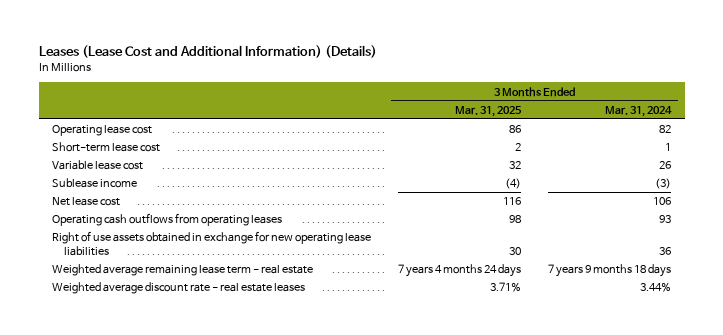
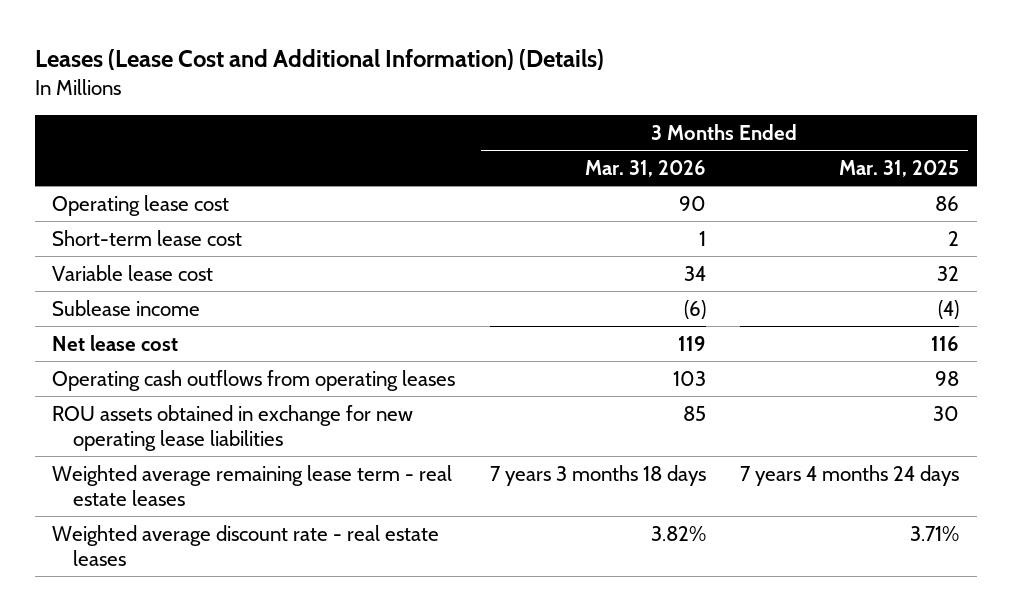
- | 3 Months Ended Mar. 31, 2025 | 3 Months Ended Mar. 31, 2024
+ | 3 Months Ended Mar. 31, 2026 | 3 Months Ended Mar. 31, 2025
- Right of use assets obtained in exchange for new operating lease liabilities | 30 | 36
- Weighted average remaining lease term - real estate | 7 years 4 months 24 days | 7 years 9 months 18 days
+ ROU assets obtained in exchange for new operating lease liabilities | 85 | 30
+ Weighted average remaining lease term - real estate leases | 7 years 3 months 18 days | 7 years 4 months 24 days

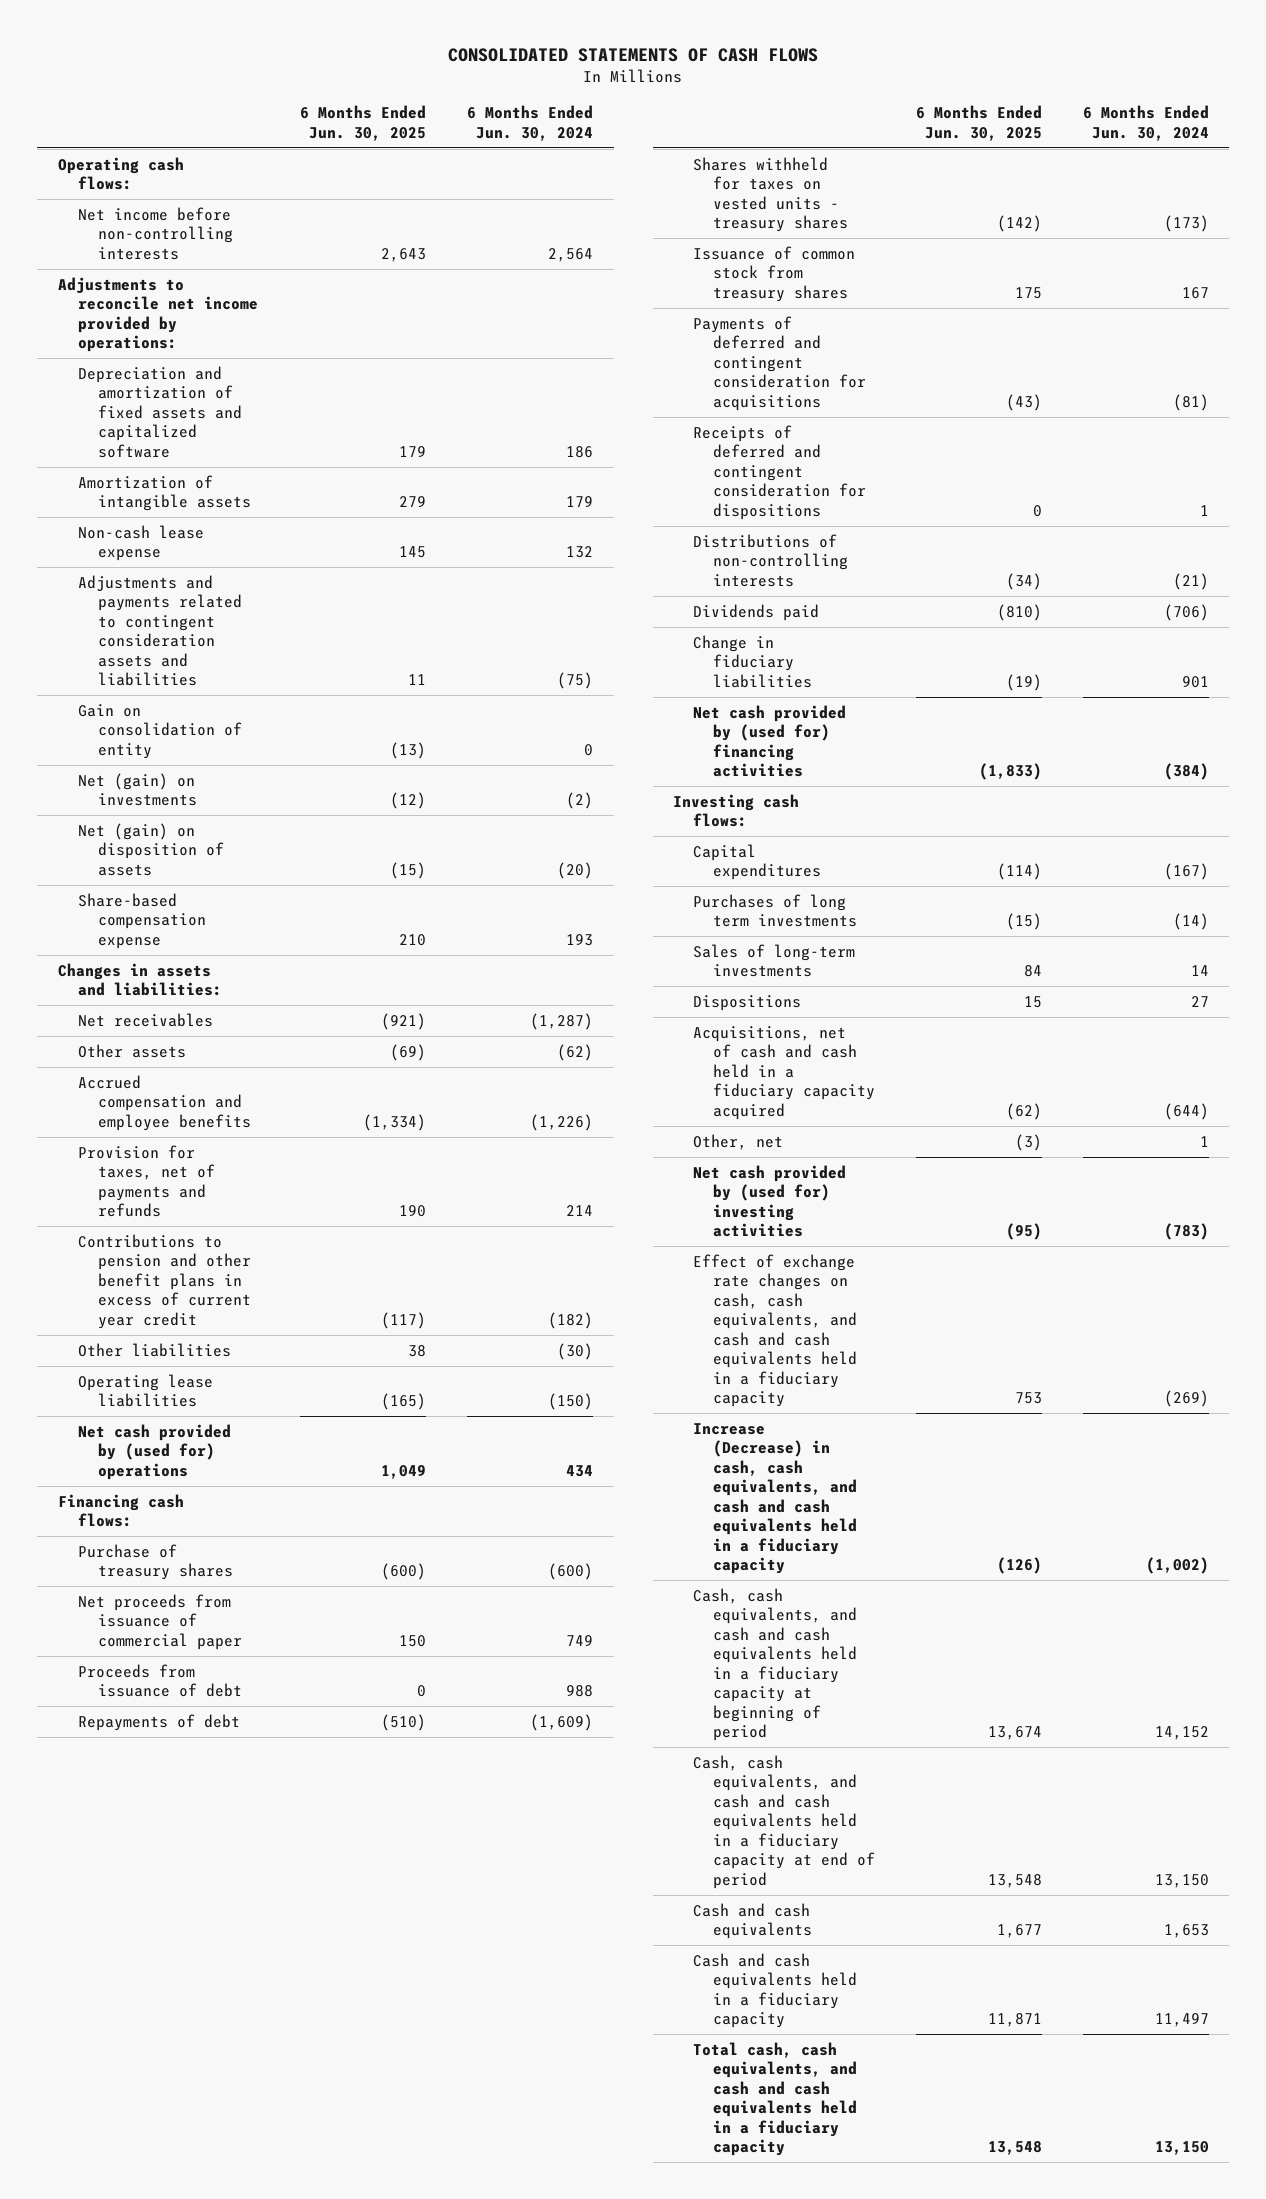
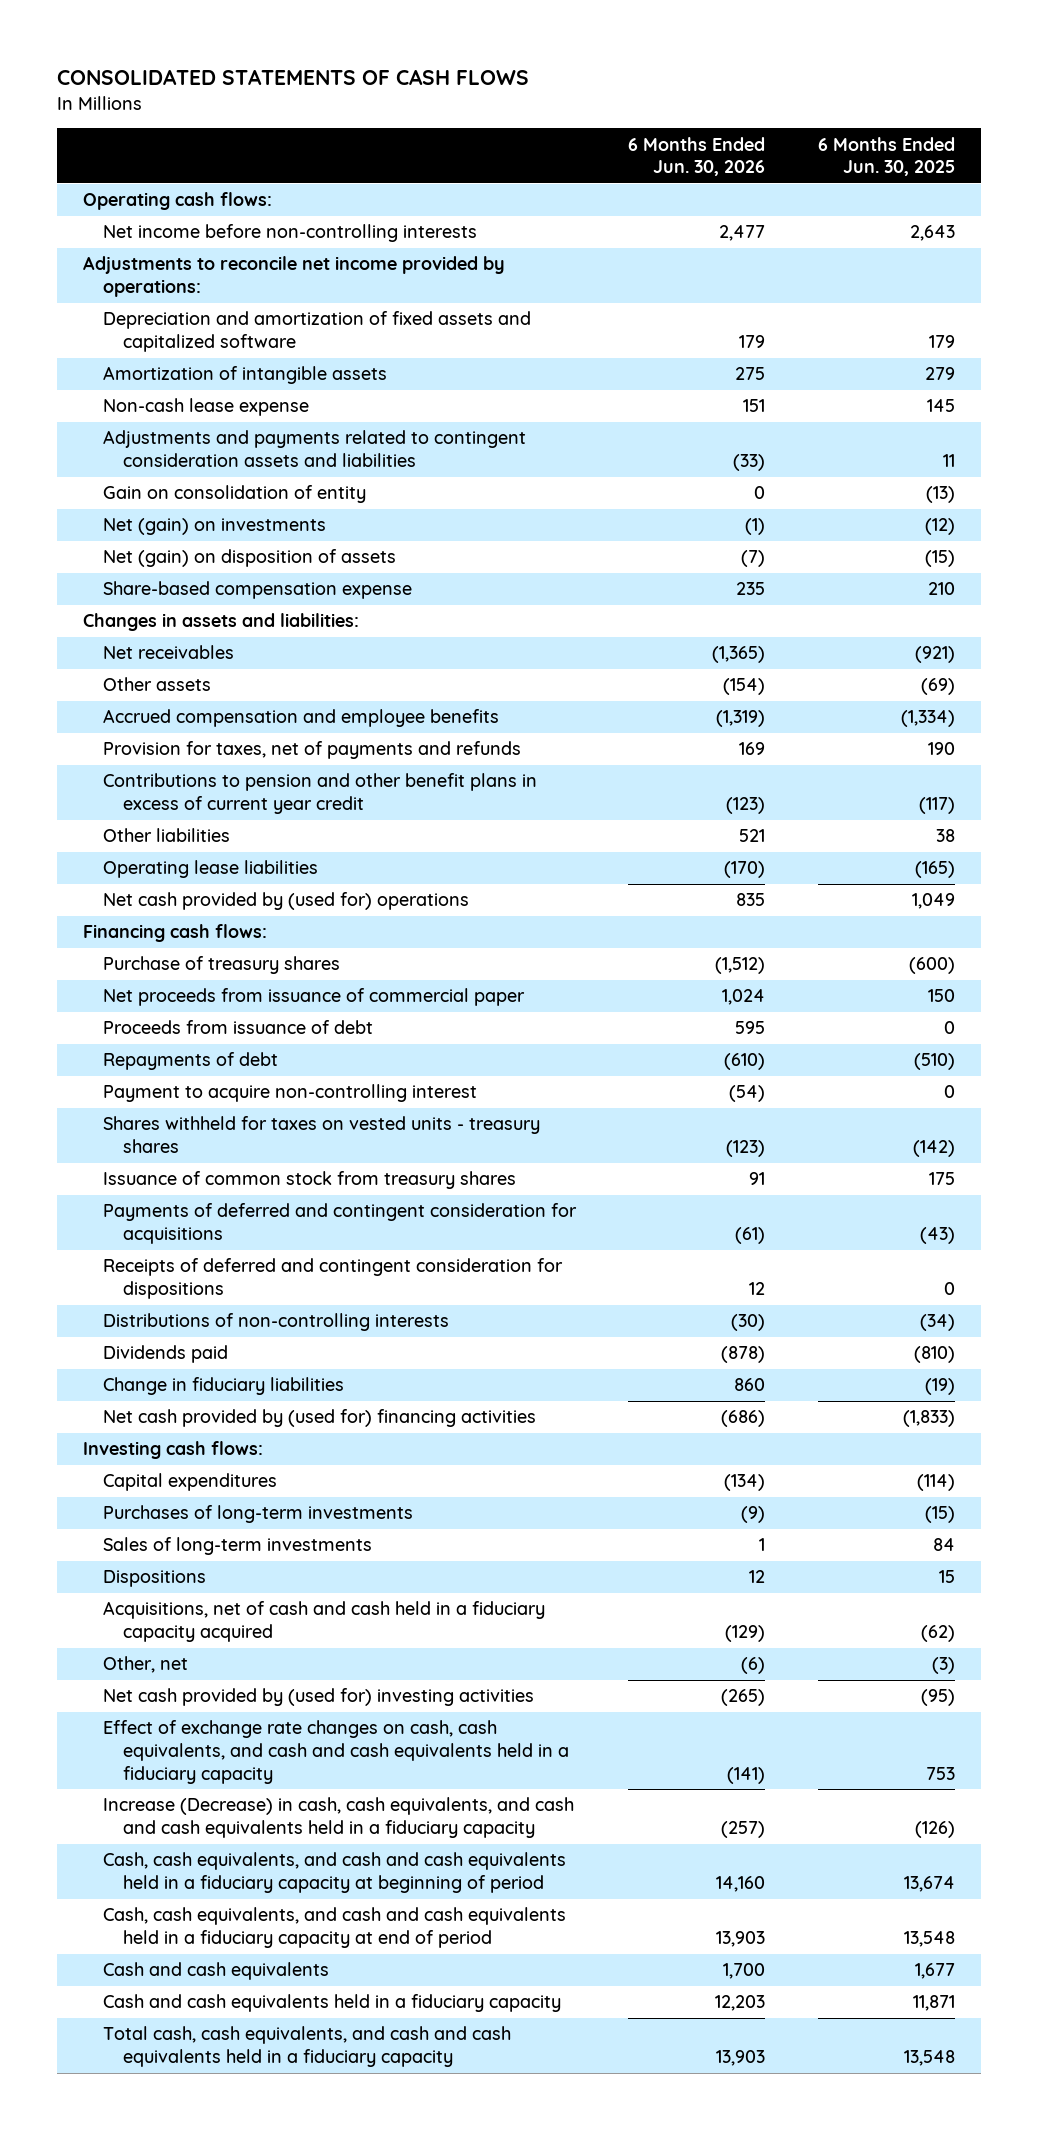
- | 6 Months Ended Jun. 30, 2025 | 6 Months Ended Jun. 30, 2024
+ | 6 Months Ended Jun. 30, 2026 | 6 Months Ended Jun. 30, 2025
+ Payment to acquire non-controlling interest | (54) | 0
- Purchases of long term investments | (15) | (14)
+ Purchases of long-term investments | (9) | (15)

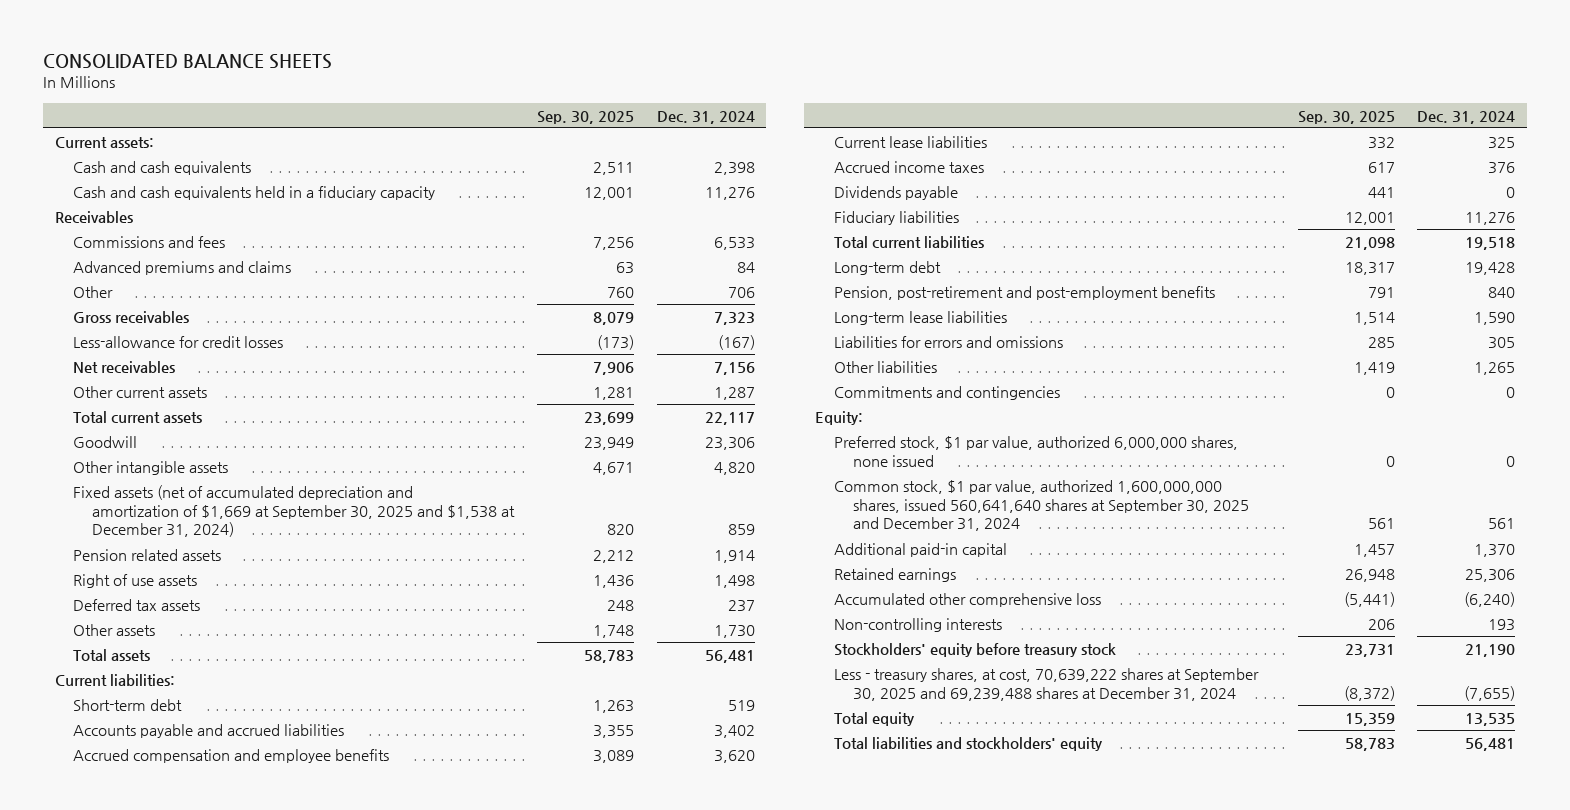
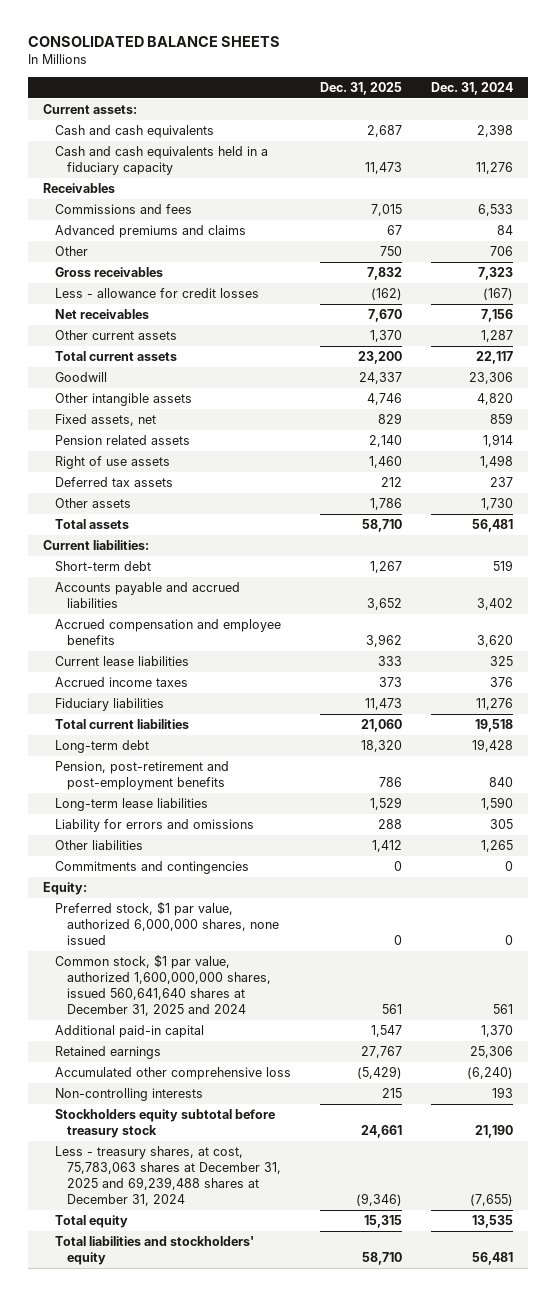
- | Sep. 30, 2025 | Dec. 31, 2024
+ | Dec. 31, 2025 | Dec. 31, 2024
- Less-allowance for credit losses | (173) | (167)
+ Less - allowance for credit losses | (162) | (167)
- Fixed assets (net of accumulated depreciation and amortization of $1,669 at September 30, 2025 and $1,538 at December 31, 2024) | 820 | 859
+ Fixed assets, net | 829 | 859
- Dividends payable | 441 | 0
- Liabilities for errors and omissions | 285 | 305
+ Liability for errors and omissions | 288 | 305
- Common stock, $1 par value, authorized 1,600,000,000 shares, issued 560,641,640 shares at September 30, 2025 and December 31, 2024 | 561 | 561
+ Common stock, $1 par value, authorized 1,600,000,000 shares, issued 560,641,640 shares at December 31, 2025 and 2024 | 561 | 561
- Stockholders' equity before treasury stock | 23,731 | 21,190
- Less - treasury shares, at cost, 70,639,222 shares at September 30, 2025 and 69,239,488 shares at December 31, 2024 | (8,372) | (7,655)
+ Stockholders equity subtotal before treasury stock | 24,661 | 21,190
+ Less - treasury shares, at cost, 75,783,063 shares at December 31, 2025 and 69,239,488 shares at December 31, 2024 | (9,346) | (7,655)

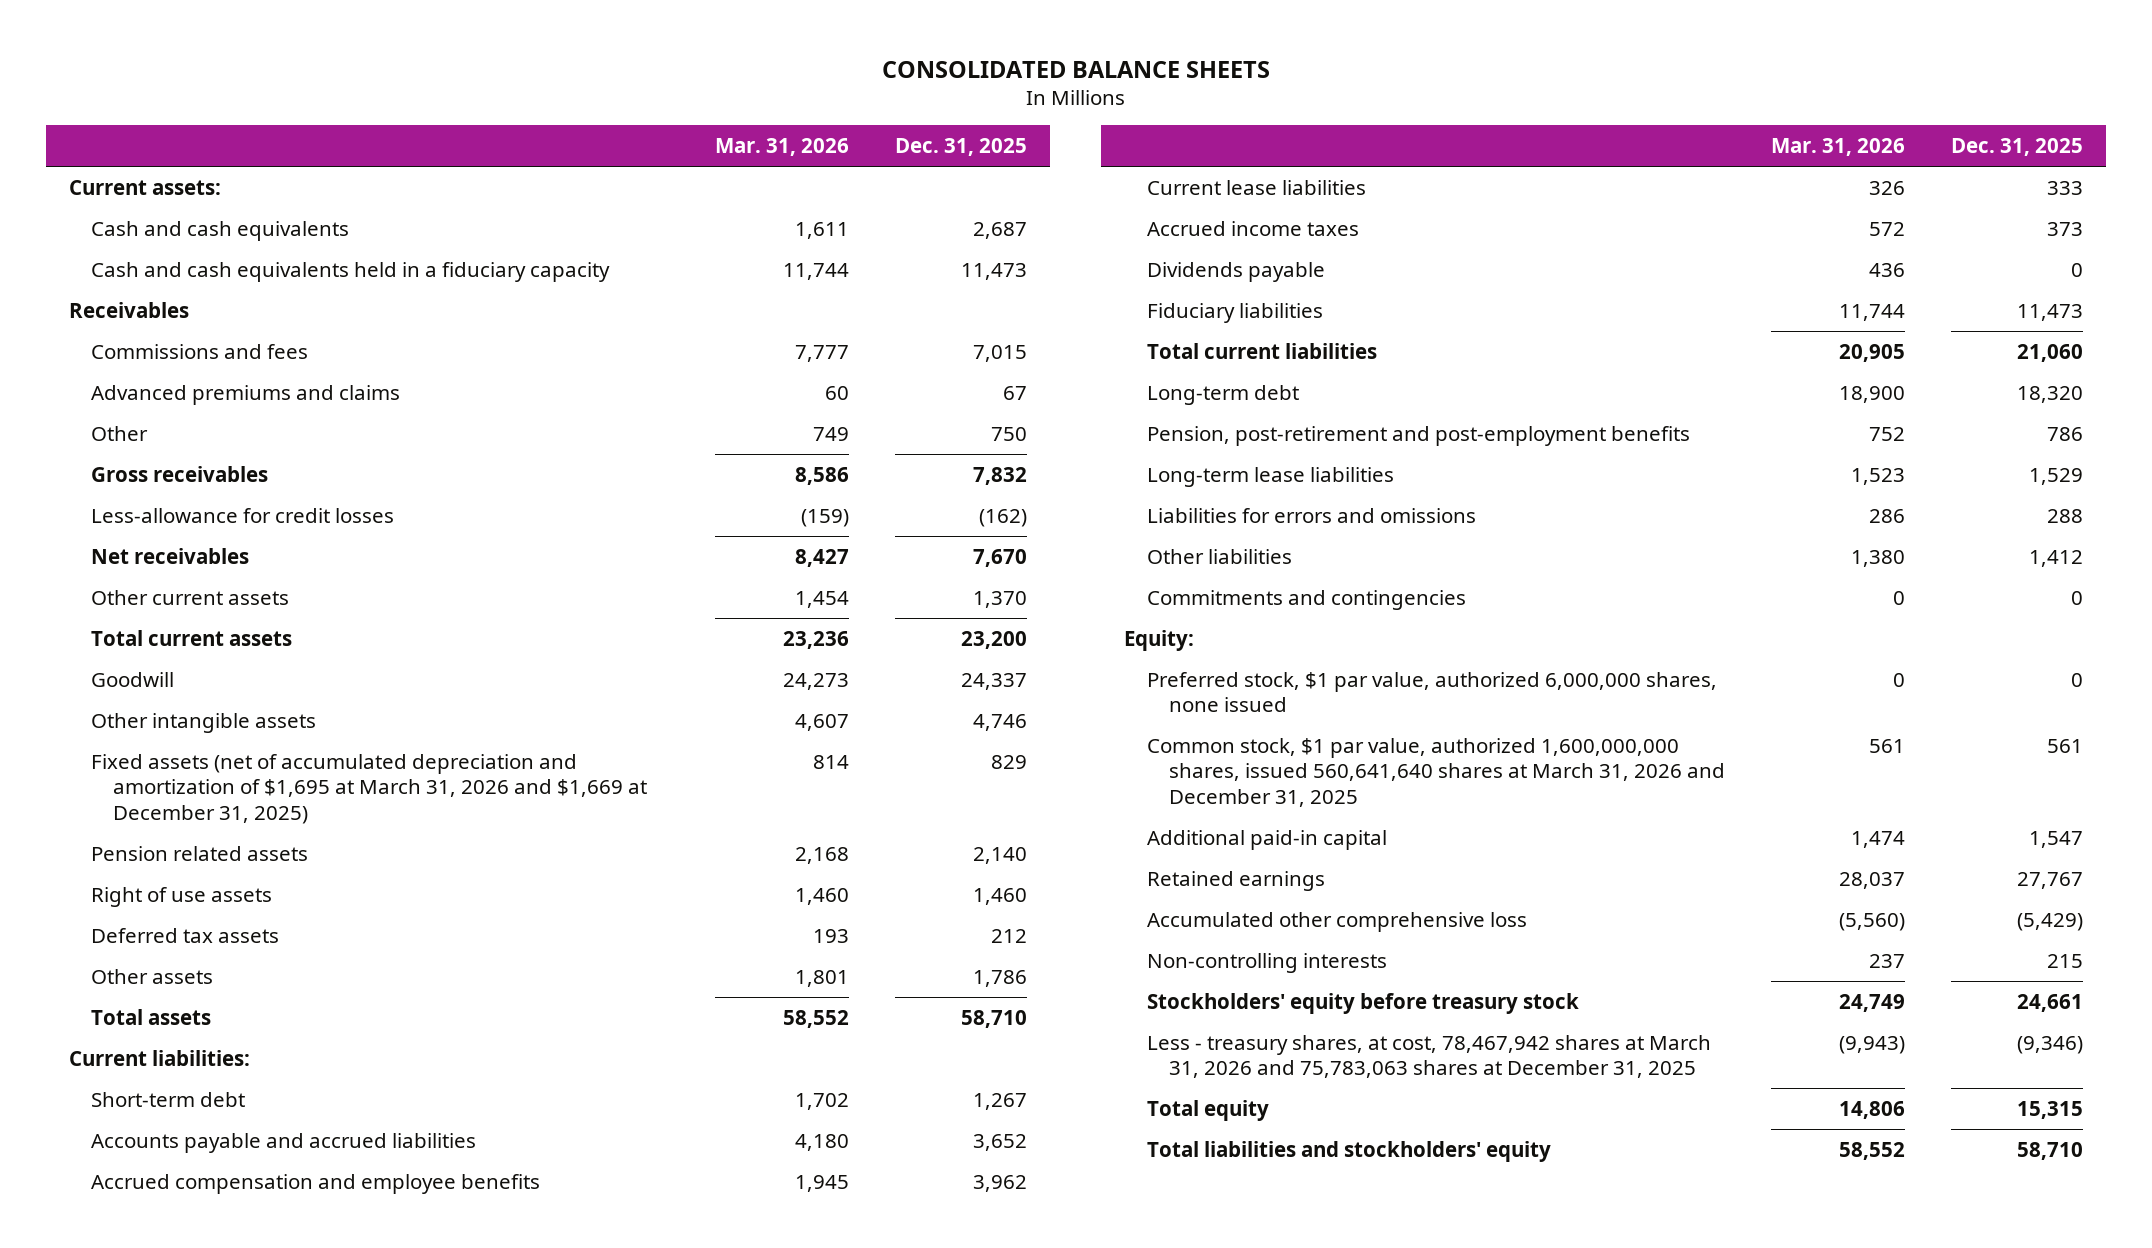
- | Dec. 31, 2025 | Dec. 31, 2024
+ | Mar. 31, 2026 | Dec. 31, 2025
- Less - allowance for credit losses | (162) | (167)
+ Less-allowance for credit losses | (159) | (162)
- Fixed assets, net | 829 | 859
+ Fixed assets (net of accumulated depreciation and amortization of $1,695 at March 31, 2026 and $1,669 at December 31, 2025) | 814 | 829
+ Dividends payable | 436 | 0
- Liability for errors and omissions | 288 | 305
+ Liabilities for errors and omissions | 286 | 288
- Common stock, $1 par value, authorized 1,600,000,000 shares, issued 560,641,640 shares at December 31, 2025 and 2024 | 561 | 561
+ Common stock, $1 par value, authorized 1,600,000,000 shares, issued 560,641,640 shares at March 31, 2026 and December 31, 2025 | 561 | 561
- Stockholders equity subtotal before treasury stock | 24,661 | 21,190
- Less - treasury shares, at cost, 75,783,063 shares at December 31, 2025 and 69,239,488 shares at December 31, 2024 | (9,346) | (7,655)
+ Stockholders' equity before treasury stock | 24,749 | 24,661
+ Less - treasury shares, at cost, 78,467,942 shares at March 31, 2026 and 75,783,063 shares at December 31, 2025 | (9,943) | (9,346)

